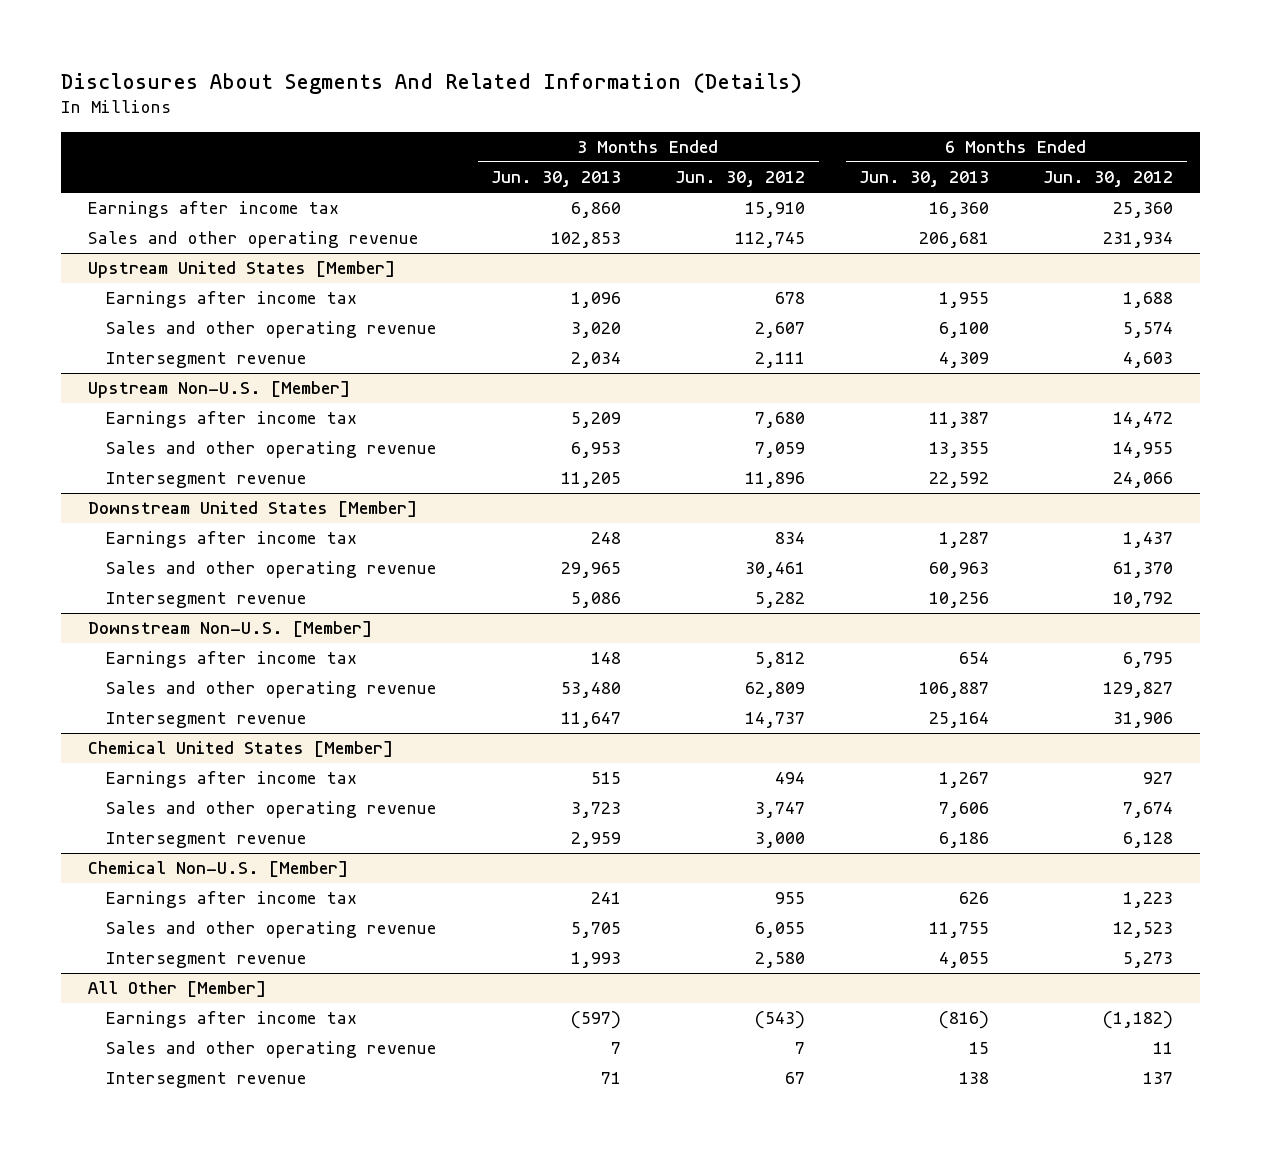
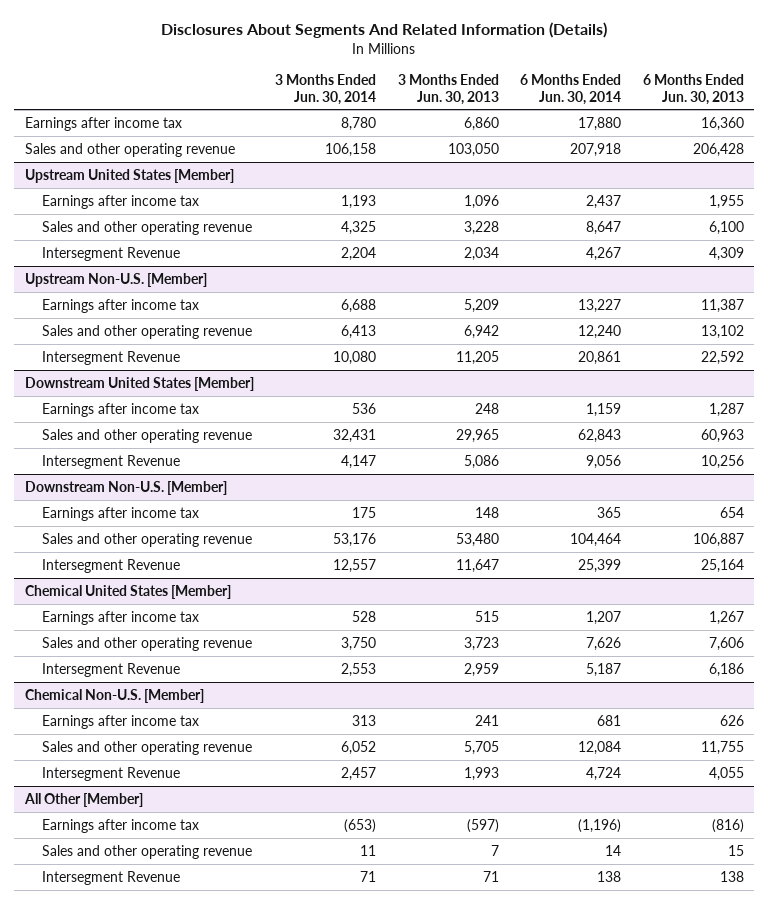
- | 3 Months Ended Jun. 30, 2013 | 3 Months Ended Jun. 30, 2012 | 6 Months Ended Jun. 30, 2013 | 6 Months Ended Jun. 30, 2012
+ | 3 Months Ended Jun. 30, 2014 | 3 Months Ended Jun. 30, 2013 | 6 Months Ended Jun. 30, 2014 | 6 Months Ended Jun. 30, 2013
- Sales and other operating revenue | 102,853 | 112,745 | 206,681 | 231,934
+ Sales and other operating revenue | 106,158 | 103,050 | 207,918 | 206,428
@ Upstream United States [Member]
- Sales and other operating revenue | 3,020 | 2,607 | 6,100 | 5,574
- Intersegment revenue | 2,034 | 2,111 | 4,309 | 4,603
+ Sales and other operating revenue | 4,325 | 3,228 | 8,647 | 6,100
+ Intersegment Revenue | 2,204 | 2,034 | 4,267 | 4,309
@ Upstream Non-U.S. [Member]
- Sales and other operating revenue | 6,953 | 7,059 | 13,355 | 14,955
- Intersegment revenue | 11,205 | 11,896 | 22,592 | 24,066
+ Sales and other operating revenue | 6,413 | 6,942 | 12,240 | 13,102
+ Intersegment Revenue | 10,080 | 11,205 | 20,861 | 22,592
@ Downstream United States [Member]
- Intersegment revenue | 5,086 | 5,282 | 10,256 | 10,792
+ Intersegment Revenue | 4,147 | 5,086 | 9,056 | 10,256
@ Downstream Non-U.S. [Member]
- Intersegment revenue | 11,647 | 14,737 | 25,164 | 31,906
+ Intersegment Revenue | 12,557 | 11,647 | 25,399 | 25,164
@ Chemical United States [Member]
- Intersegment revenue | 2,959 | 3,000 | 6,186 | 6,128
+ Intersegment Revenue | 2,553 | 2,959 | 5,187 | 6,186
@ Chemical Non-U.S. [Member]
- Intersegment revenue | 1,993 | 2,580 | 4,055 | 5,273
+ Intersegment Revenue | 2,457 | 1,993 | 4,724 | 4,055
@ All Other [Member]
- Intersegment revenue | 71 | 67 | 138 | 137
+ Intersegment Revenue | 71 | 71 | 138 | 138

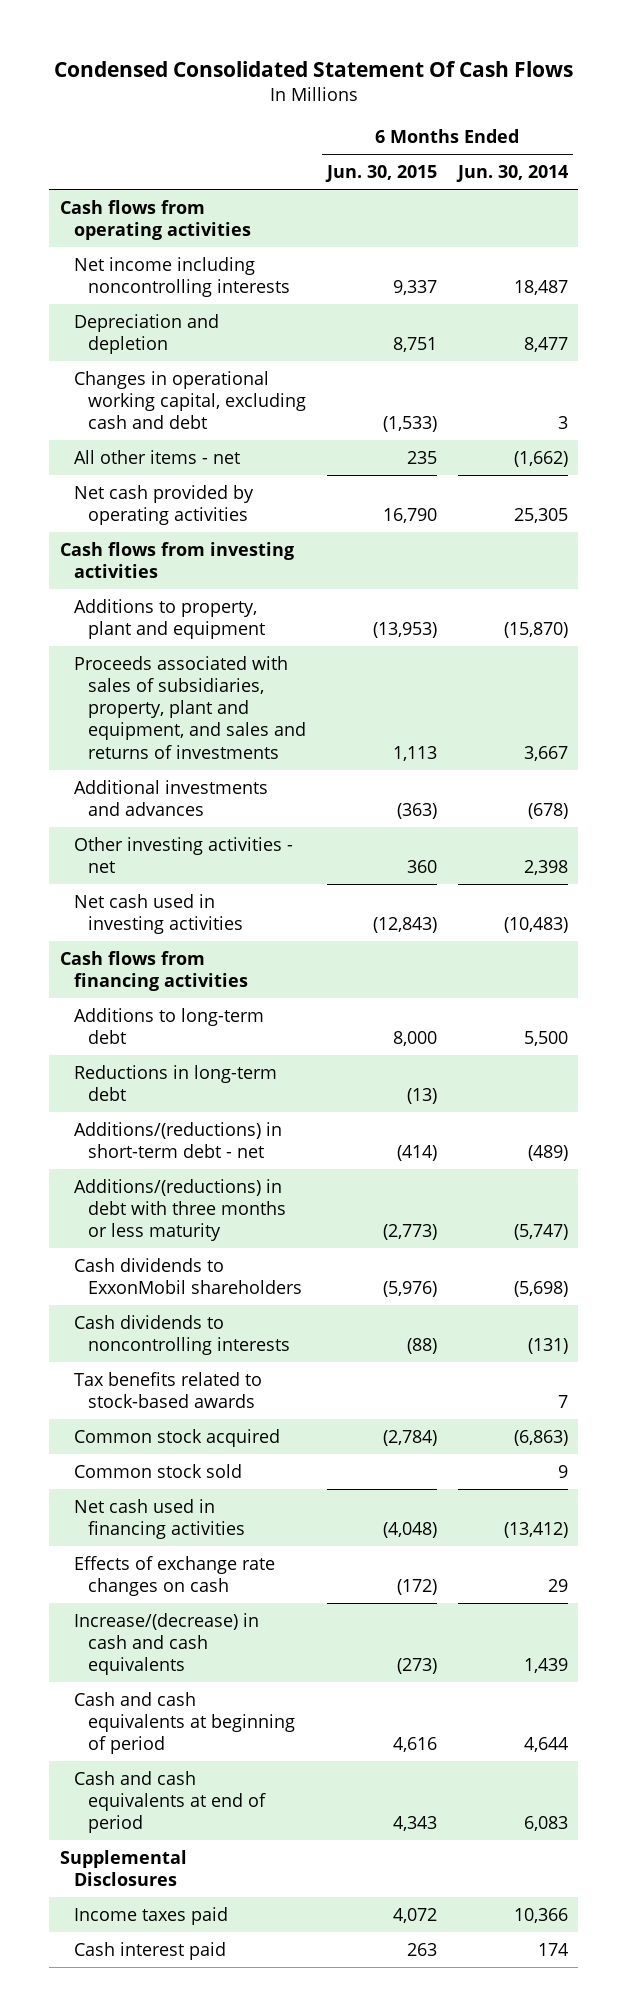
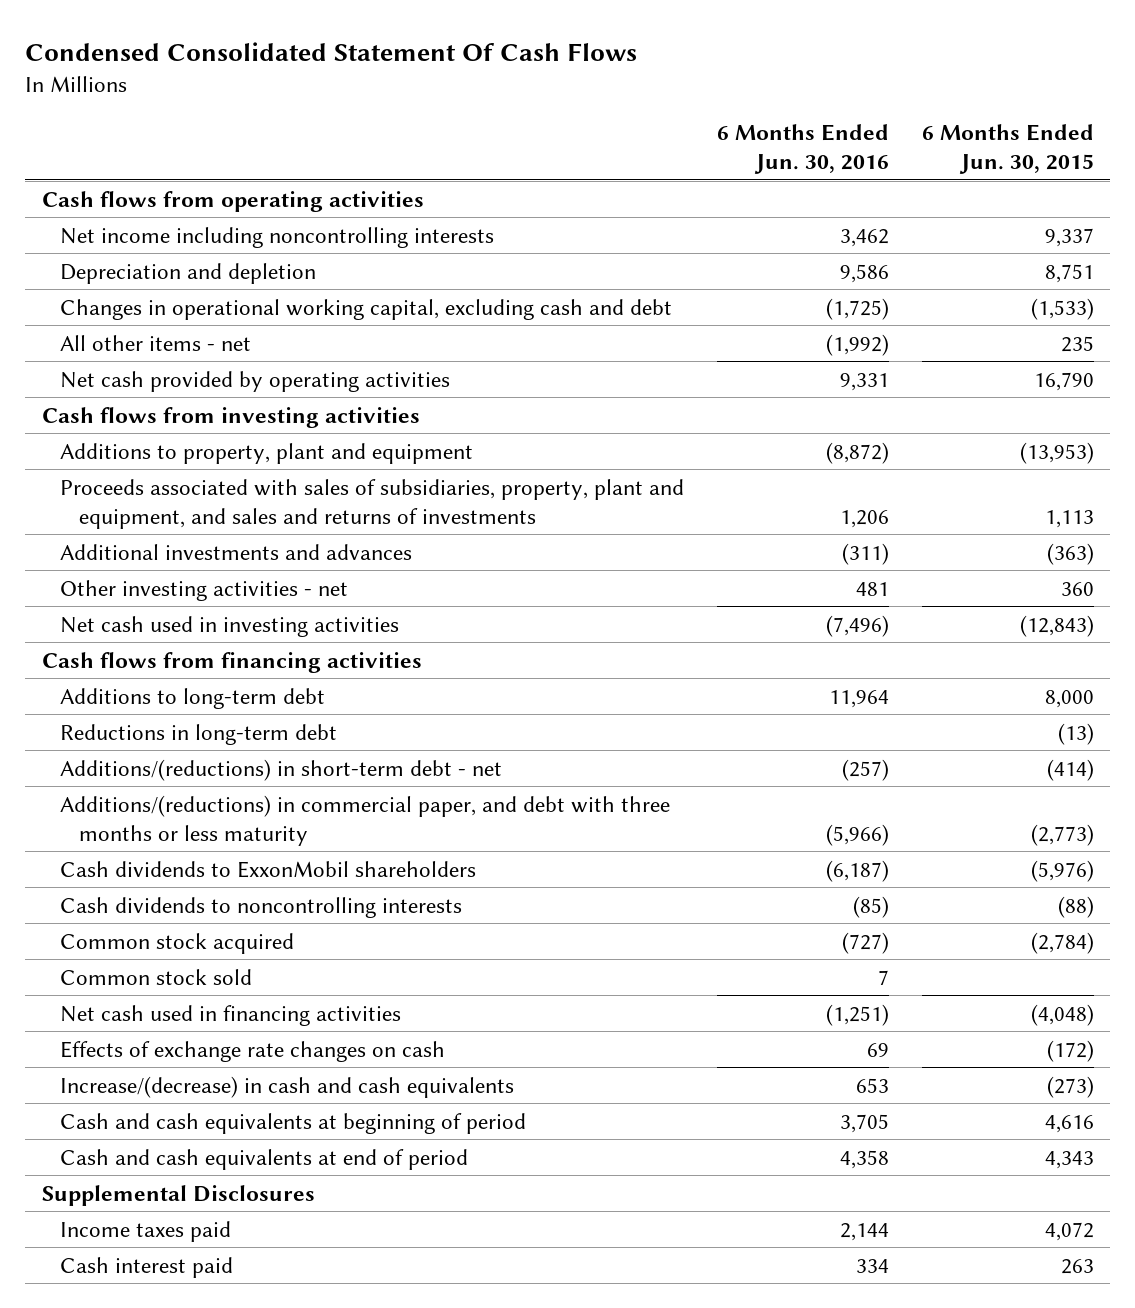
- | 6 Months Ended Jun. 30, 2015 | 6 Months Ended Jun. 30, 2014
+ | 6 Months Ended Jun. 30, 2016 | 6 Months Ended Jun. 30, 2015
- Additions/(reductions) in debt with three months or less maturity | (2,773) | (5,747)
+ Additions/(reductions) in commercial paper, and debt with three months or less maturity | (5,966) | (2,773)
- Tax benefits related to stock-based awards | | 7

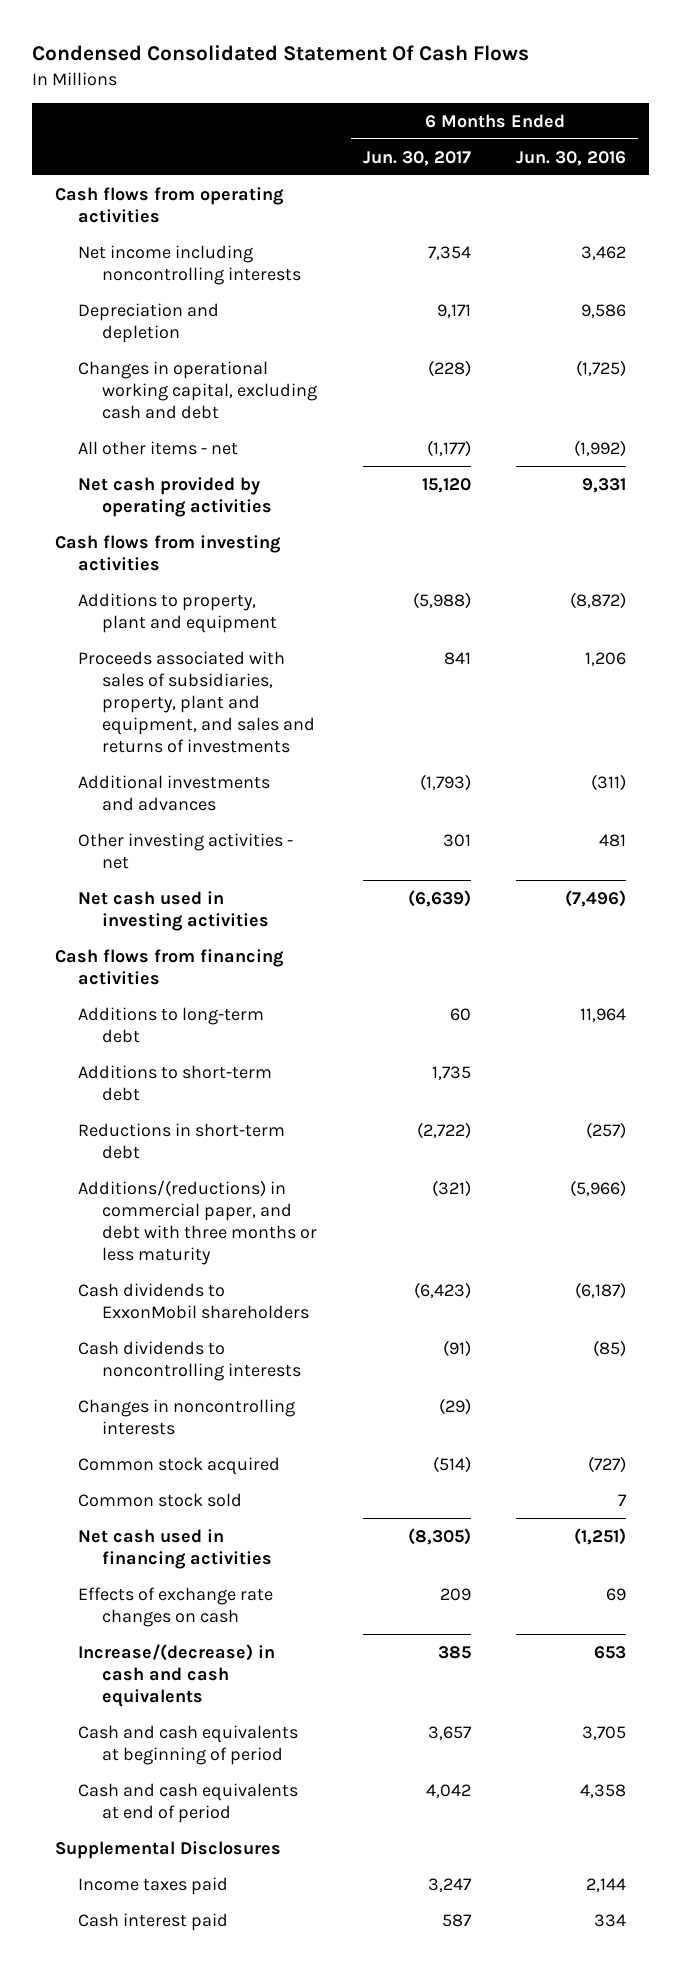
- | 6 Months Ended Jun. 30, 2016 | 6 Months Ended Jun. 30, 2015
+ | 6 Months Ended Jun. 30, 2017 | 6 Months Ended Jun. 30, 2016
- Reductions in long-term debt | | (13)
- Additions/(reductions) in short-term debt - net | (257) | (414)
+ Additions to short-term debt | 1,735 |
+ Reductions in short-term debt | (2,722) | (257)
+ Changes in noncontrolling interests | (29) |

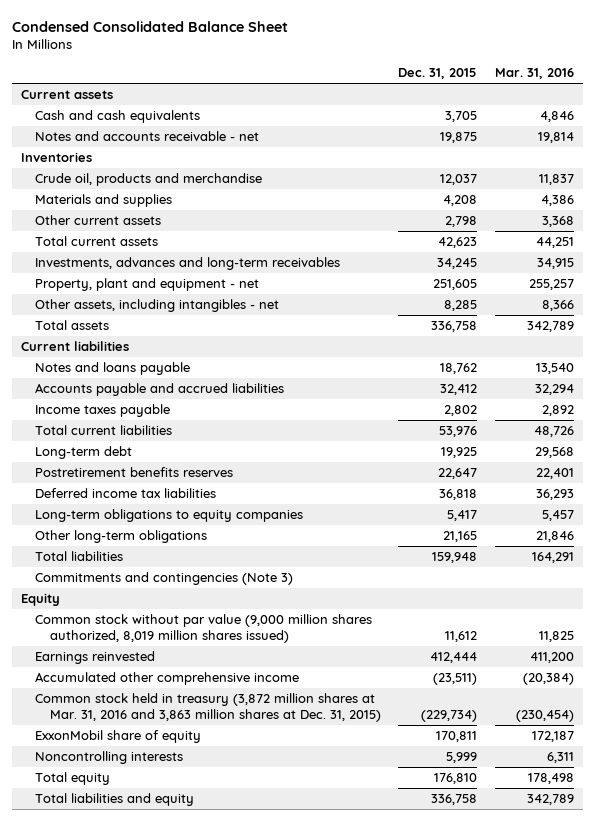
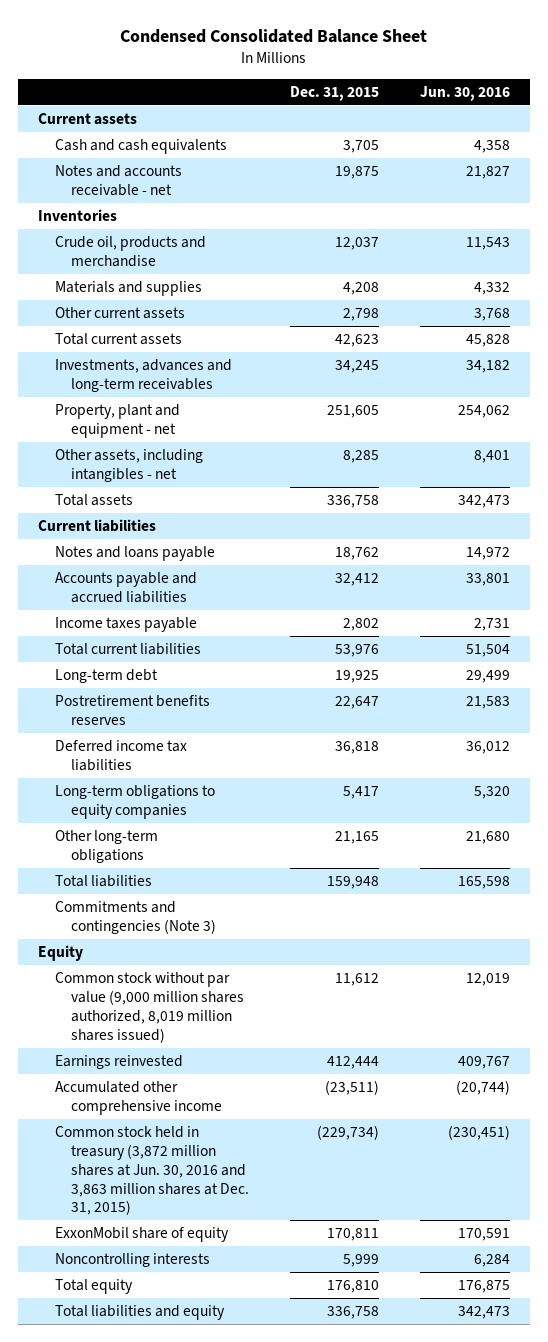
- | Dec. 31, 2015 | Mar. 31, 2016
+ | Dec. 31, 2015 | Jun. 30, 2016
- Common stock held in treasury (3,872 million shares at Mar. 31, 2016 and 3,863 million shares at Dec. 31, 2015) | (229,734) | (230,454)
+ Common stock held in treasury (3,872 million shares at Jun. 30, 2016 and 3,863 million shares at Dec. 31, 2015) | (229,734) | (230,451)

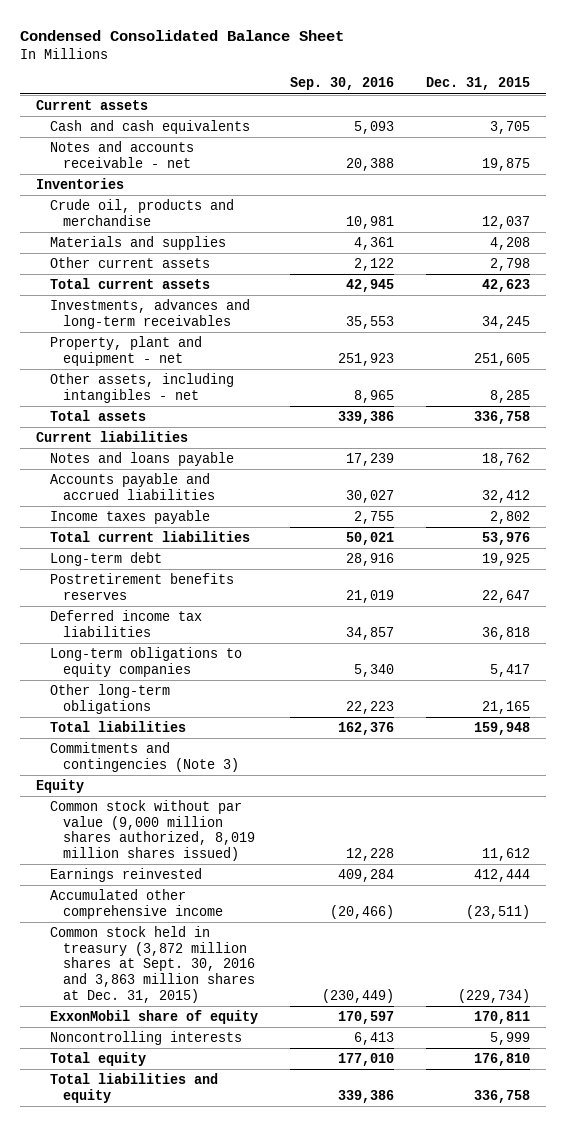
- | Dec. 31, 2015 | Jun. 30, 2016
+ | Sep. 30, 2016 | Dec. 31, 2015
- Common stock held in treasury (3,872 million shares at Jun. 30, 2016 and 3,863 million shares at Dec. 31, 2015) | (229,734) | (230,451)
+ Common stock held in treasury (3,872 million shares at Sept. 30, 2016 and 3,863 million shares at Dec. 31, 2015) | (230,449) | (229,734)

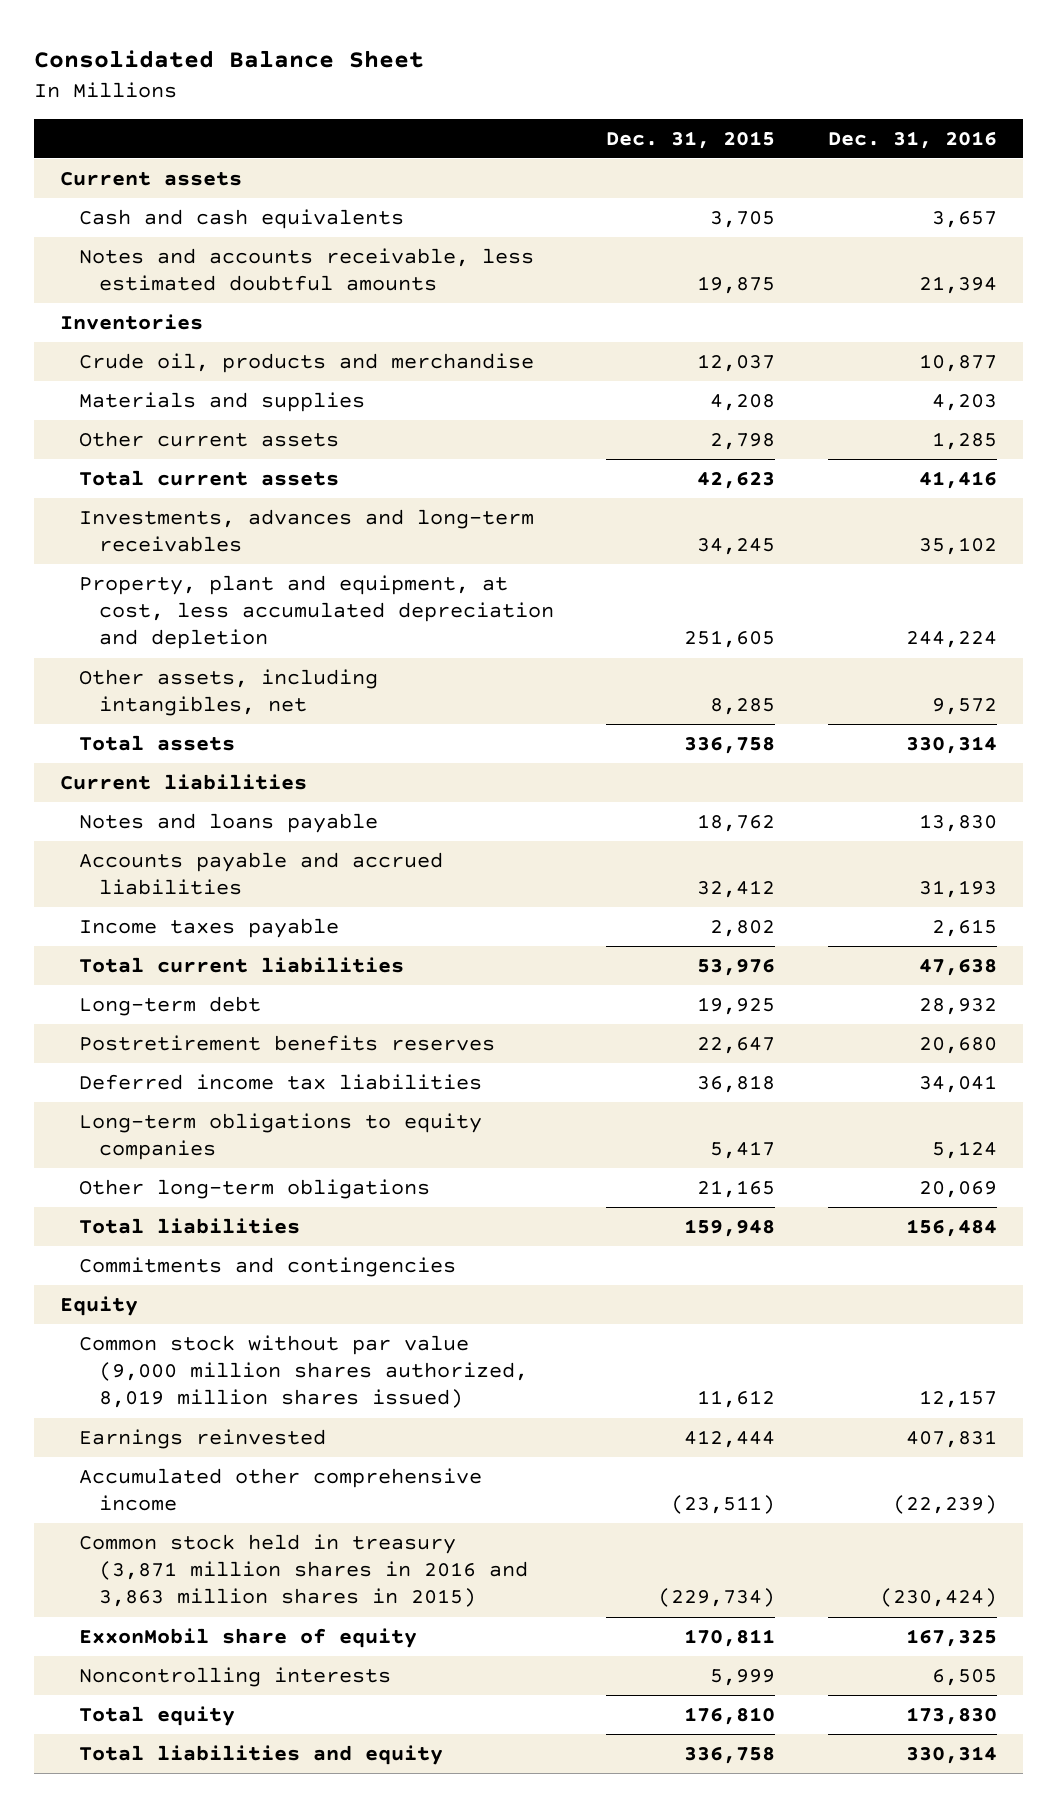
- Condensed Consolidated Balance Sheet
+ Consolidated Balance Sheet
- | Sep. 30, 2016 | Dec. 31, 2015
+ | Dec. 31, 2015 | Dec. 31, 2016
- Notes and accounts receivable - net | 20,388 | 19,875
+ Notes and accounts receivable, less estimated doubtful amounts | 19,875 | 21,394
- Property, plant and equipment - net | 251,923 | 251,605
- Other assets, including intangibles - net | 8,965 | 8,285
+ Property, plant and equipment, at cost, less accumulated depreciation and depletion | 251,605 | 244,224
+ Other assets, including intangibles, net | 8,285 | 9,572
- Commitments and contingencies (Note 3)
+ Commitments and contingencies
- Common stock held in treasury (3,872 million shares at Sept. 30, 2016 and 3,863 million shares at Dec. 31, 2015) | (230,449) | (229,734)
+ Common stock held in treasury (3,871 million shares in 2016 and 3,863 million shares in 2015) | (229,734) | (230,424)

